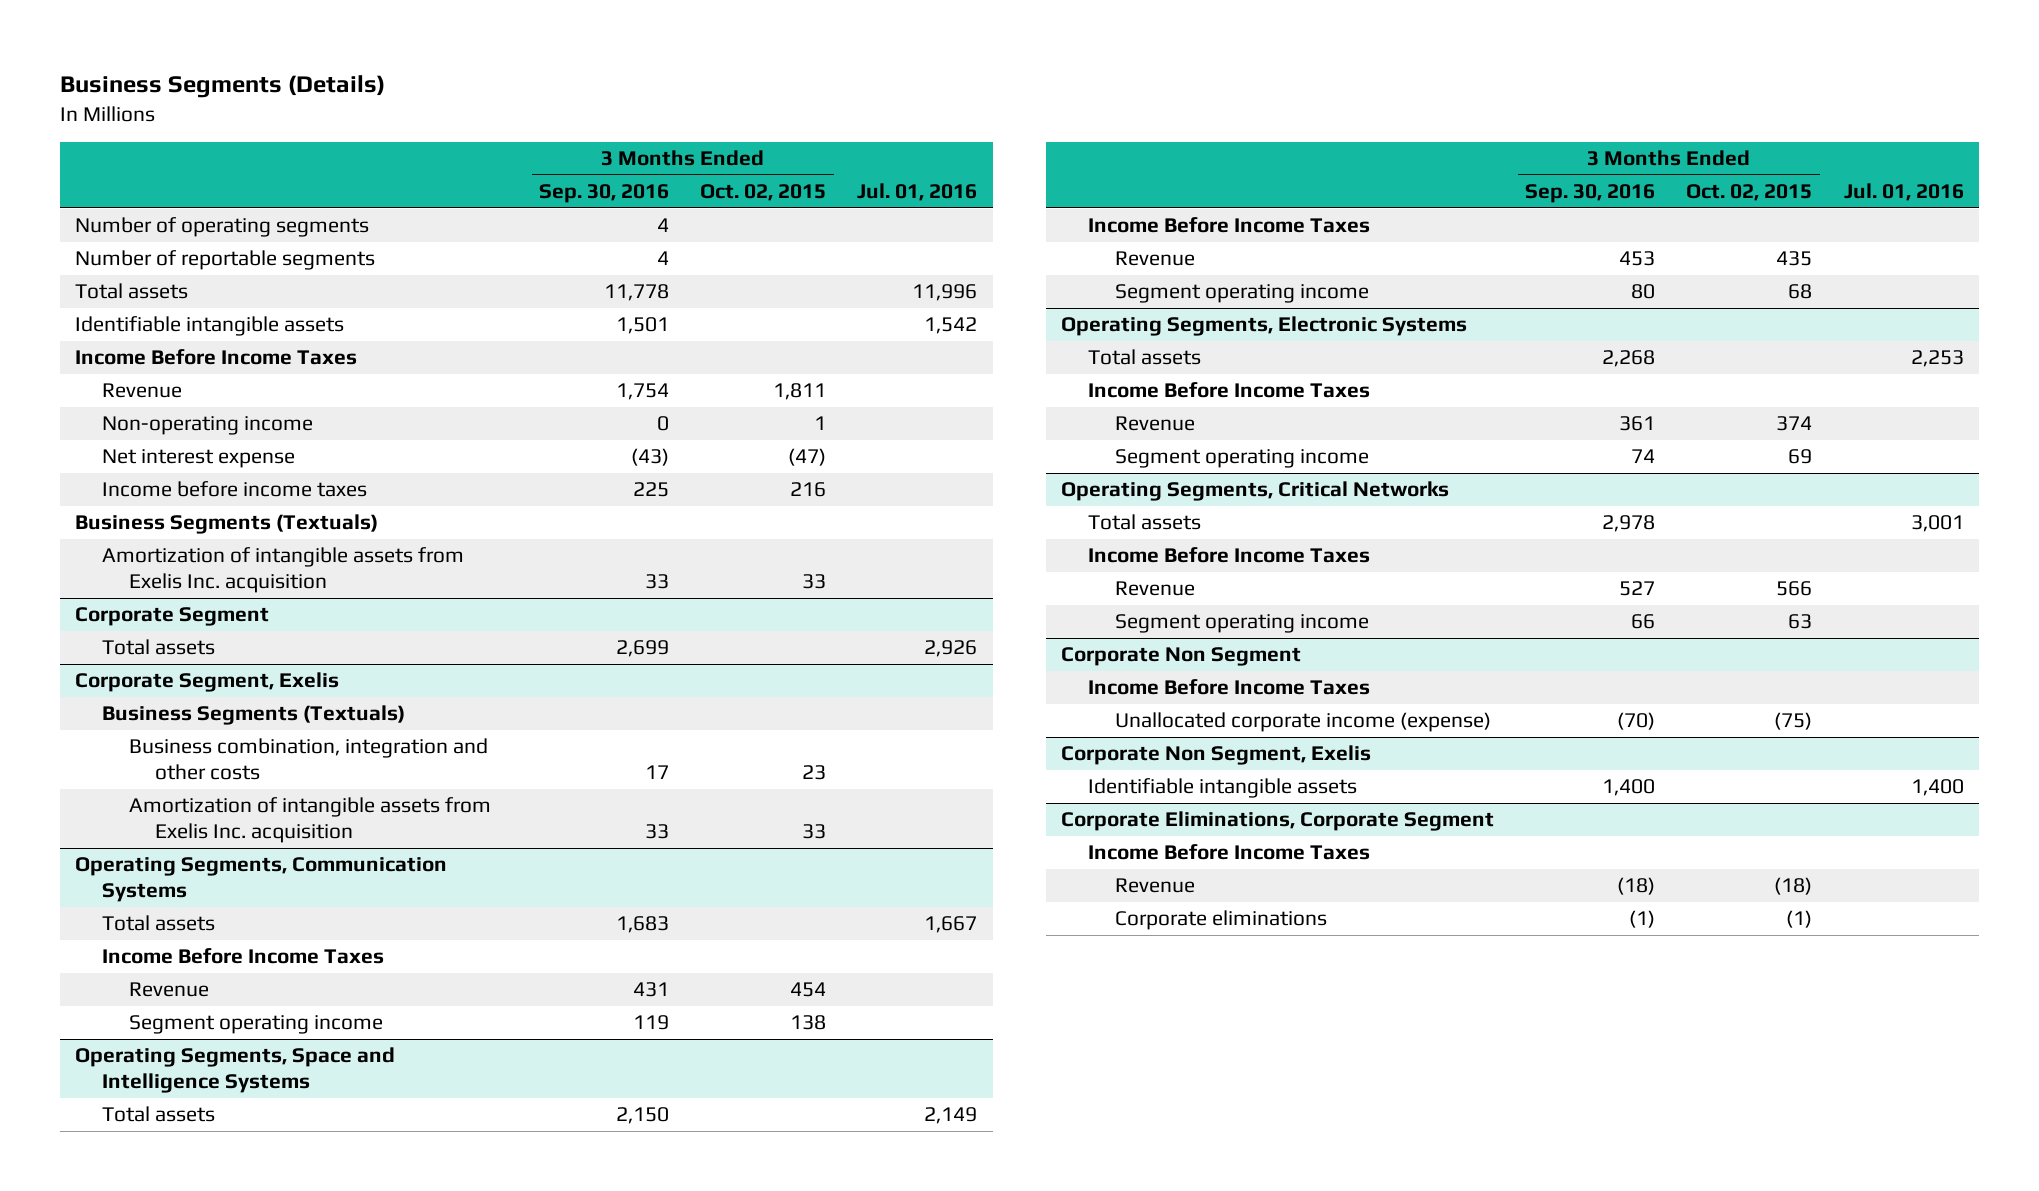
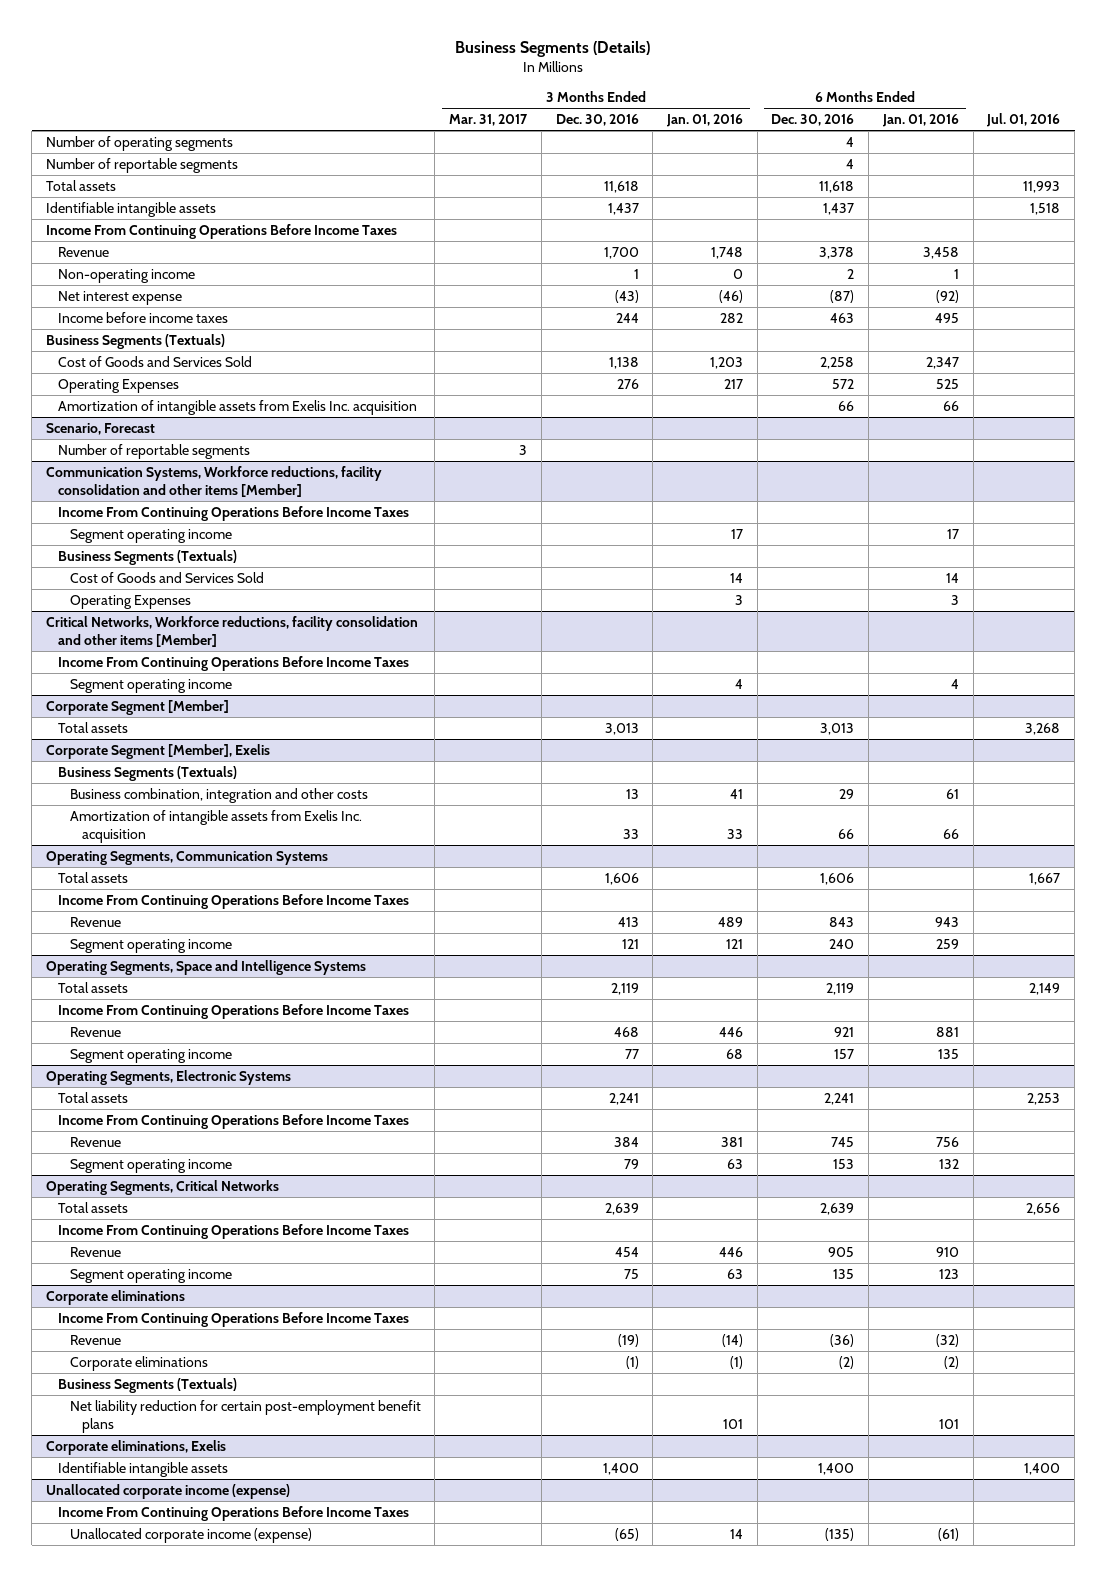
- | 3 Months Ended Sep. 30, 2016 | 3 Months Ended Oct. 02, 2015 | Jul. 01, 2016
+ | 3 Months Ended Mar. 31, 2017 | 3 Months Ended Dec. 30, 2016 | 3 Months Ended Jan. 01, 2016 | 6 Months Ended Dec. 30, 2016 | 6 Months Ended Jan. 01, 2016 | Jul. 01, 2016
- Total assets | 11,778 | | 11,996
- Identifiable intangible assets | 1,501 | | 1,542
- Income Before Income Taxes
+ Total assets | | 11,618 | | 11,618 | | 11,993
+ Identifiable intangible assets | | 1,437 | | 1,437 | | 1,518
+ Income From Continuing Operations Before Income Taxes
+ Cost of Goods and Services Sold | | 1,138 | 1,203 | 2,258 | 2,347 |
+ Operating Expenses | | 276 | 217 | 572 | 525 |
- Corporate Segment
- Total assets | 2,699 | | 2,926
- Corporate Segment, Exelis
+ Scenario, Forecast
+ Number of reportable segments | 3 | | | | |
+ Communication Systems, Workforce reductions, facility consolidation and other items [Member]
+ Income From Continuing Operations Before Income Taxes
+ Segment operating income | | | 17 | | 17 |
+ Business Segments (Textuals)
+ Cost of Goods and Services Sold | | | 14 | | 14 |
+ Operating Expenses | | | 3 | | 3 |
+ Critical Networks, Workforce reductions, facility consolidation and other items [Member]
+ Income From Continuing Operations Before Income Taxes
+ Segment operating income | | | 4 | | 4 |
+ Corporate Segment [Member]
+ Total assets | | 3,013 | | 3,013 | | 3,268
+ Corporate Segment [Member], Exelis
@ Operating Segments, Communication Systems
- Income Before Income Taxes
+ Income From Continuing Operations Before Income Taxes
@ Operating Segments, Space and Intelligence Systems
- Income Before Income Taxes
+ Income From Continuing Operations Before Income Taxes
@ Operating Segments, Electronic Systems
- Income Before Income Taxes
+ Income From Continuing Operations Before Income Taxes
@ Operating Segments, Critical Networks
- Total assets | 2,978 | | 3,001
- Income Before Income Taxes
+ Total assets | | 2,639 | | 2,639 | | 2,656
+ Income From Continuing Operations Before Income Taxes
- Corporate Non Segment
- Income Before Income Taxes
- Unallocated corporate income (expense) | (70) | (75) |
- Corporate Non Segment, Exelis
- Identifiable intangible assets | 1,400 | | 1,400
- Corporate Eliminations, Corporate Segment
- Income Before Income Taxes
- Revenue | (18) | (18) |
- Corporate eliminations | (1) | (1) |
+ Corporate eliminations
+ Income From Continuing Operations Before Income Taxes
+ Revenue | | (19) | (14) | (36) | (32) |
+ Corporate eliminations | | (1) | (1) | (2) | (2) |
+ Business Segments (Textuals)
+ Net liability reduction for certain post-employment benefit plans | | | 101 | | 101 |
+ Corporate eliminations, Exelis
+ Identifiable intangible assets | | 1,400 | | 1,400 | | 1,400
+ Unallocated corporate income (expense)
+ Income From Continuing Operations Before Income Taxes
+ Unallocated corporate income (expense) | | (65) | 14 | (135) | (61) |

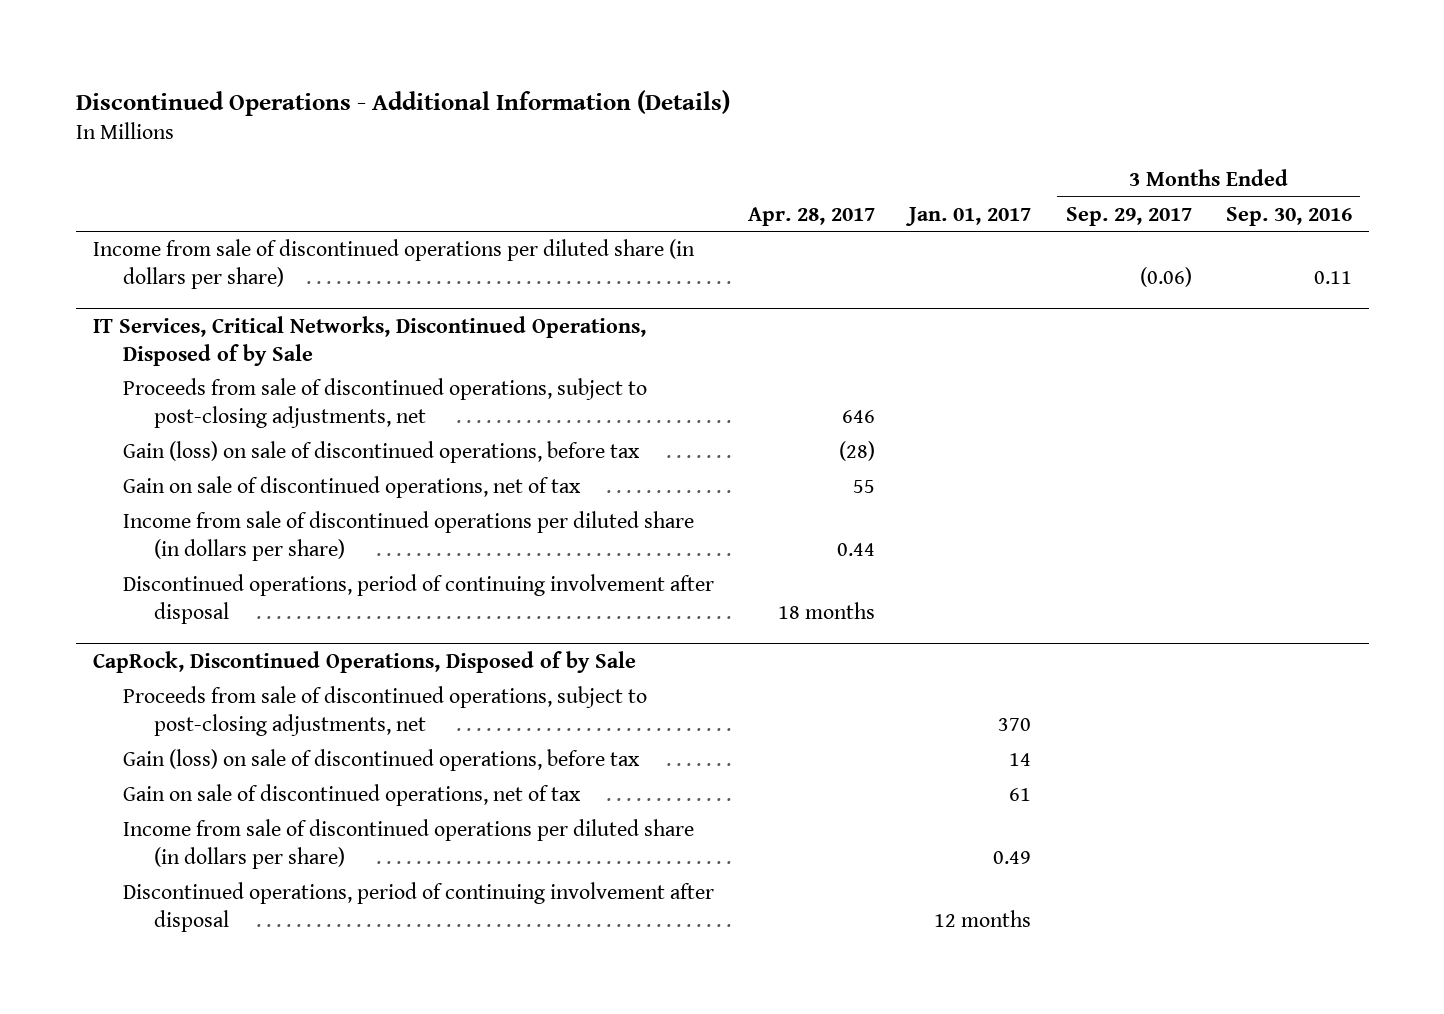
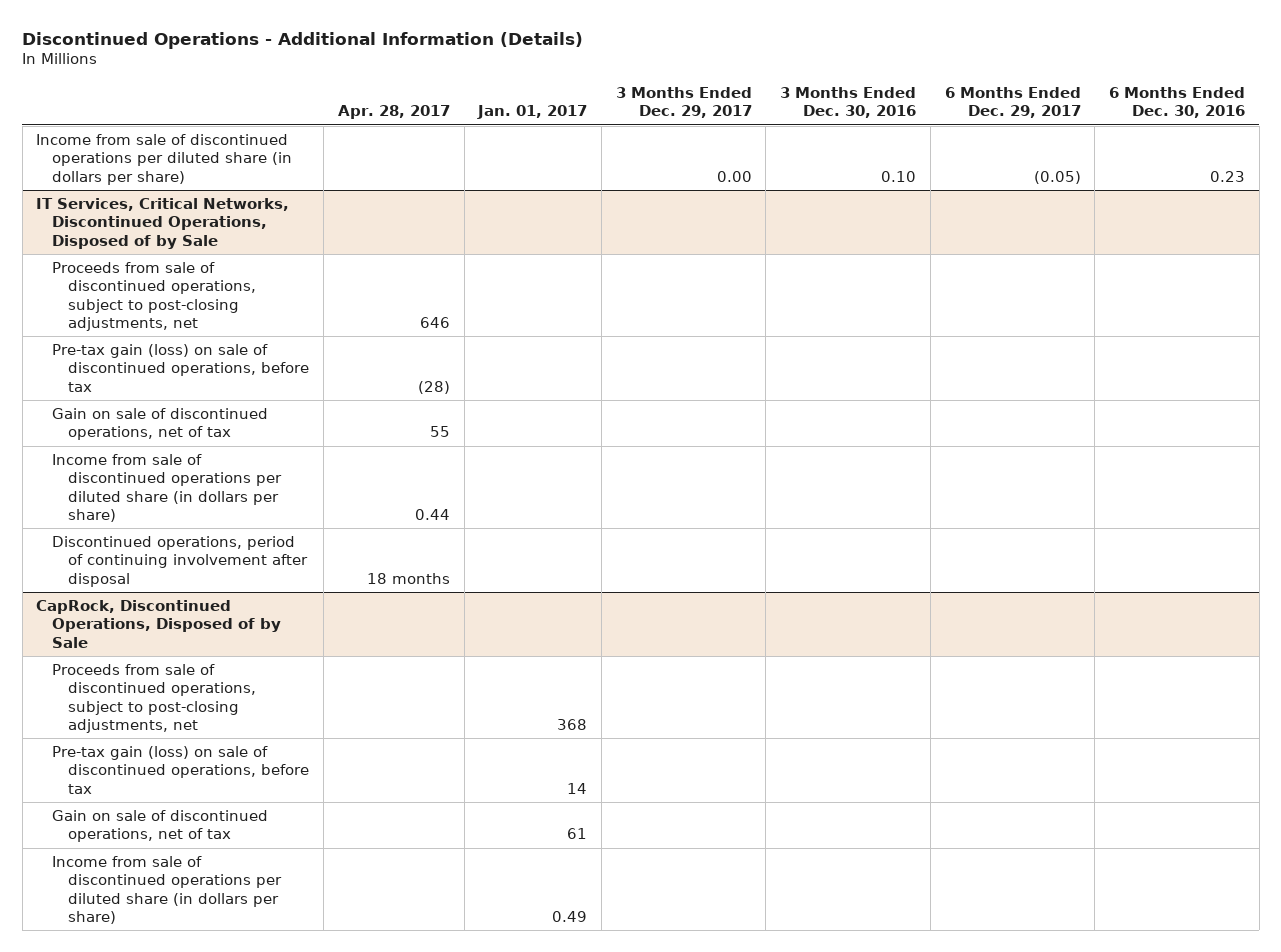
- | Apr. 28, 2017 | Jan. 01, 2017 | 3 Months Ended Sep. 29, 2017 | 3 Months Ended Sep. 30, 2016
+ | Apr. 28, 2017 | Jan. 01, 2017 | 3 Months Ended Dec. 29, 2017 | 3 Months Ended Dec. 30, 2016 | 6 Months Ended Dec. 29, 2017 | 6 Months Ended Dec. 30, 2016
@ IT Services, Critical Networks, Discontinued Operations, Disposed of by Sale
- Gain (loss) on sale of discontinued operations, before tax | (28) | | |
+ Pre-tax gain (loss) on sale of discontinued operations, before tax | (28) | | | | |
@ CapRock, Discontinued Operations, Disposed of by Sale
- Proceeds from sale of discontinued operations, subject to post-closing adjustments, net | | 370 | |
- Gain (loss) on sale of discontinued operations, before tax | | 14 | |
+ Proceeds from sale of discontinued operations, subject to post-closing adjustments, net | | 368 | | | |
+ Pre-tax gain (loss) on sale of discontinued operations, before tax | | 14 | | | |
- Discontinued operations, period of continuing involvement after disposal | | 12 months | |

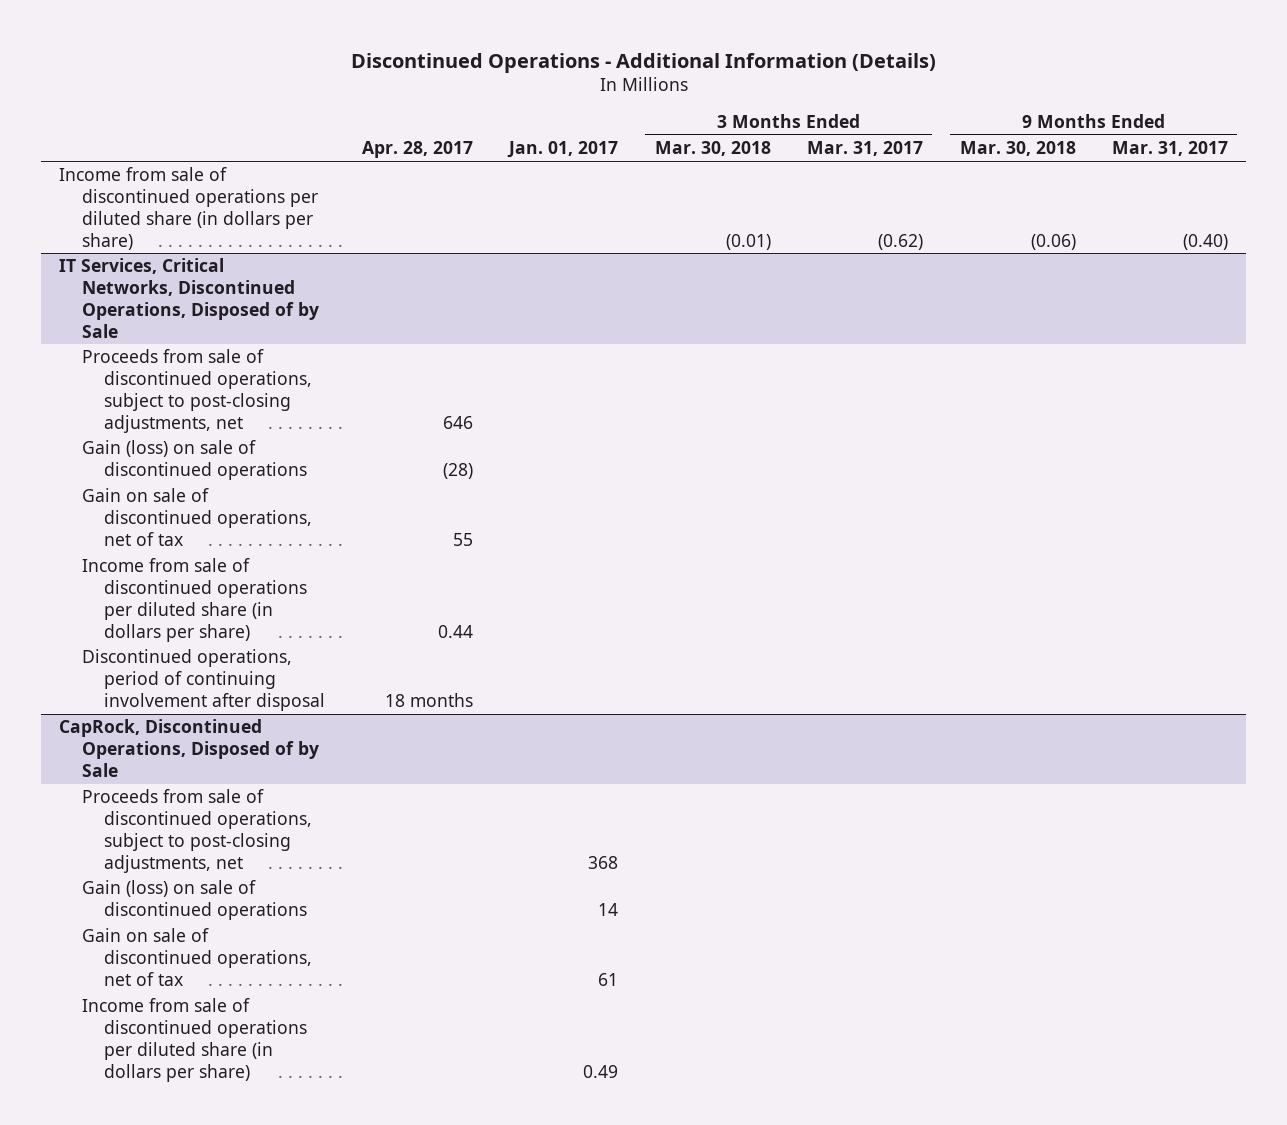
- | Apr. 28, 2017 | Jan. 01, 2017 | 3 Months Ended Dec. 29, 2017 | 3 Months Ended Dec. 30, 2016 | 6 Months Ended Dec. 29, 2017 | 6 Months Ended Dec. 30, 2016
+ | Apr. 28, 2017 | Jan. 01, 2017 | 3 Months Ended Mar. 30, 2018 | 3 Months Ended Mar. 31, 2017 | 9 Months Ended Mar. 30, 2018 | 9 Months Ended Mar. 31, 2017
@ IT Services, Critical Networks, Discontinued Operations, Disposed of by Sale
- Pre-tax gain (loss) on sale of discontinued operations, before tax | (28) | | | | |
+ Gain (loss) on sale of discontinued operations | (28) | | | | |
@ CapRock, Discontinued Operations, Disposed of by Sale
- Pre-tax gain (loss) on sale of discontinued operations, before tax | | 14 | | | |
+ Gain (loss) on sale of discontinued operations | | 14 | | | |

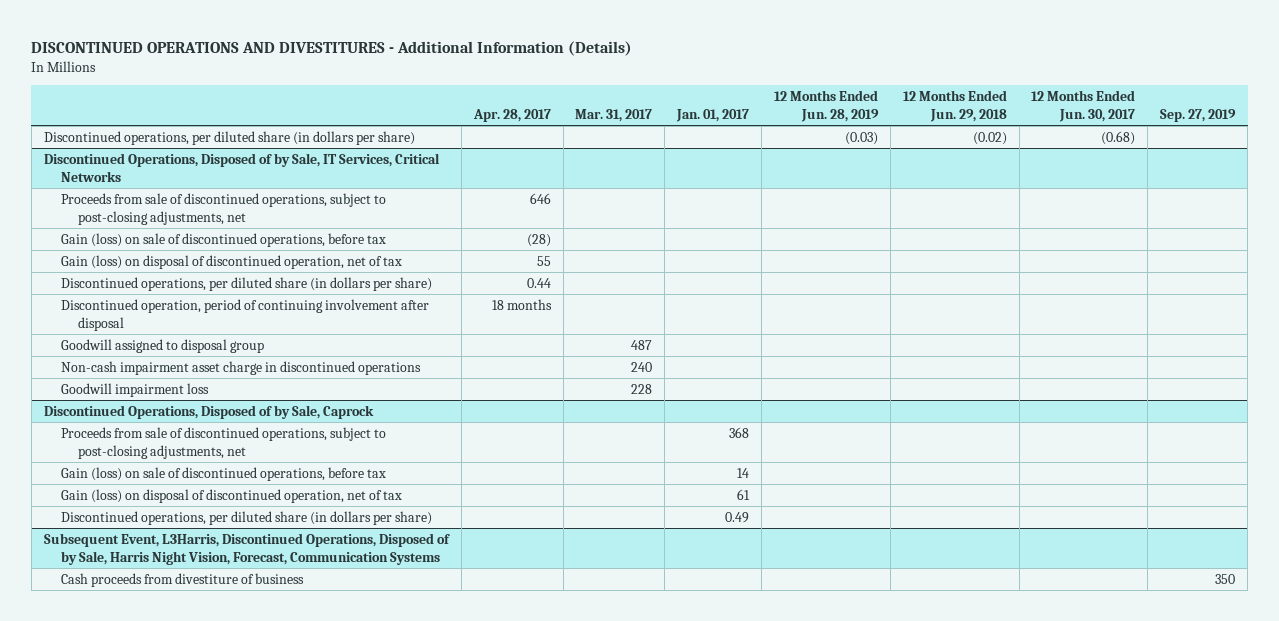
- Discontinued Operations - Additional Information (Details)
+ DISCONTINUED OPERATIONS AND DIVESTITURES - Additional Information (Details)
- | Apr. 28, 2017 | Jan. 01, 2017 | 3 Months Ended Mar. 30, 2018 | 3 Months Ended Mar. 31, 2017 | 9 Months Ended Mar. 30, 2018 | 9 Months Ended Mar. 31, 2017
+ | Apr. 28, 2017 | Mar. 31, 2017 | Jan. 01, 2017 | 12 Months Ended Jun. 28, 2019 | 12 Months Ended Jun. 29, 2018 | 12 Months Ended Jun. 30, 2017 | Sep. 27, 2019
- Income from sale of discontinued operations per diluted share (in dollars per share) | | | (0.01) | (0.62) | (0.06) | (0.40)
- IT Services, Critical Networks, Discontinued Operations, Disposed of by Sale
+ Discontinued operations, per diluted share (in dollars per share) | | | | (0.03) | (0.02) | (0.68) |
+ Discontinued Operations, Disposed of by Sale, IT Services, Critical Networks
- Gain (loss) on sale of discontinued operations | (28) | | | | |
- Gain on sale of discontinued operations, net of tax | 55 | | | | |
- Income from sale of discontinued operations per diluted share (in dollars per share) | 0.44 | | | | |
- Discontinued operations, period of continuing involvement after disposal | 18 months | | | | |
- CapRock, Discontinued Operations, Disposed of by Sale
+ Gain (loss) on sale of discontinued operations, before tax | (28) | | | | | |
+ Gain (loss) on disposal of discontinued operation, net of tax | 55 | | | | | |
+ Discontinued operations, per diluted share (in dollars per share) | 0.44 | | | | | |
+ Discontinued operation, period of continuing involvement after disposal | 18 months | | | | | |
+ Goodwill assigned to disposal group | | 487 | | | | |
+ Non-cash impairment asset charge in discontinued operations | | 240 | | | | |
+ Goodwill impairment loss | | 228 | | | | |
+ Discontinued Operations, Disposed of by Sale, Caprock
- Gain (loss) on sale of discontinued operations | | 14 | | | |
- Gain on sale of discontinued operations, net of tax | | 61 | | | |
- Income from sale of discontinued operations per diluted share (in dollars per share) | | 0.49 | | | |
+ Gain (loss) on sale of discontinued operations, before tax | | | 14 | | | |
+ Gain (loss) on disposal of discontinued operation, net of tax | | | 61 | | | |
+ Discontinued operations, per diluted share (in dollars per share) | | | 0.49 | | | |
+ Subsequent Event, L3Harris, Discontinued Operations, Disposed of by Sale, Harris Night Vision, Forecast, Communication Systems
+ Cash proceeds from divestiture of business | | | | | | | 350

